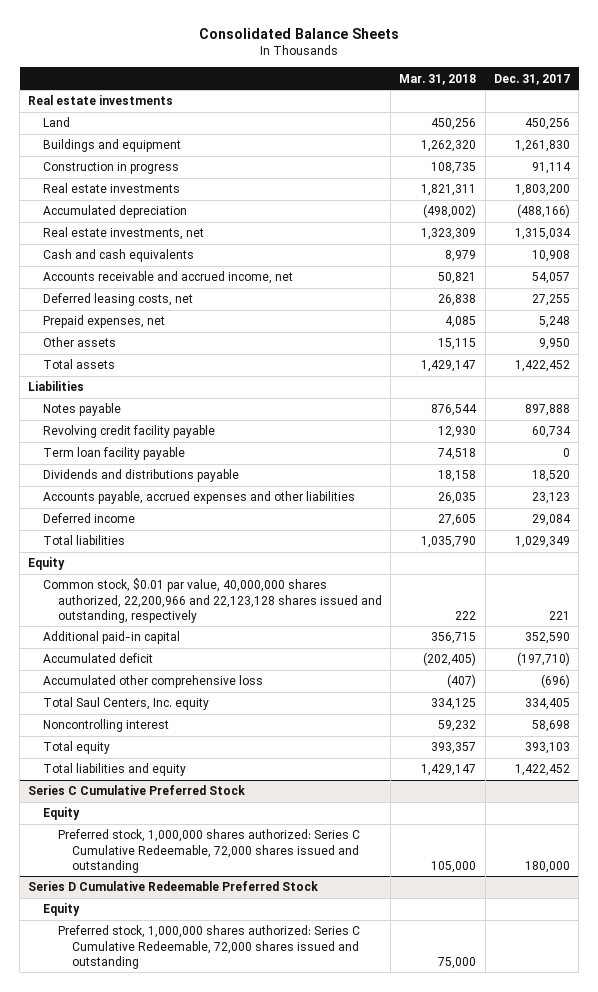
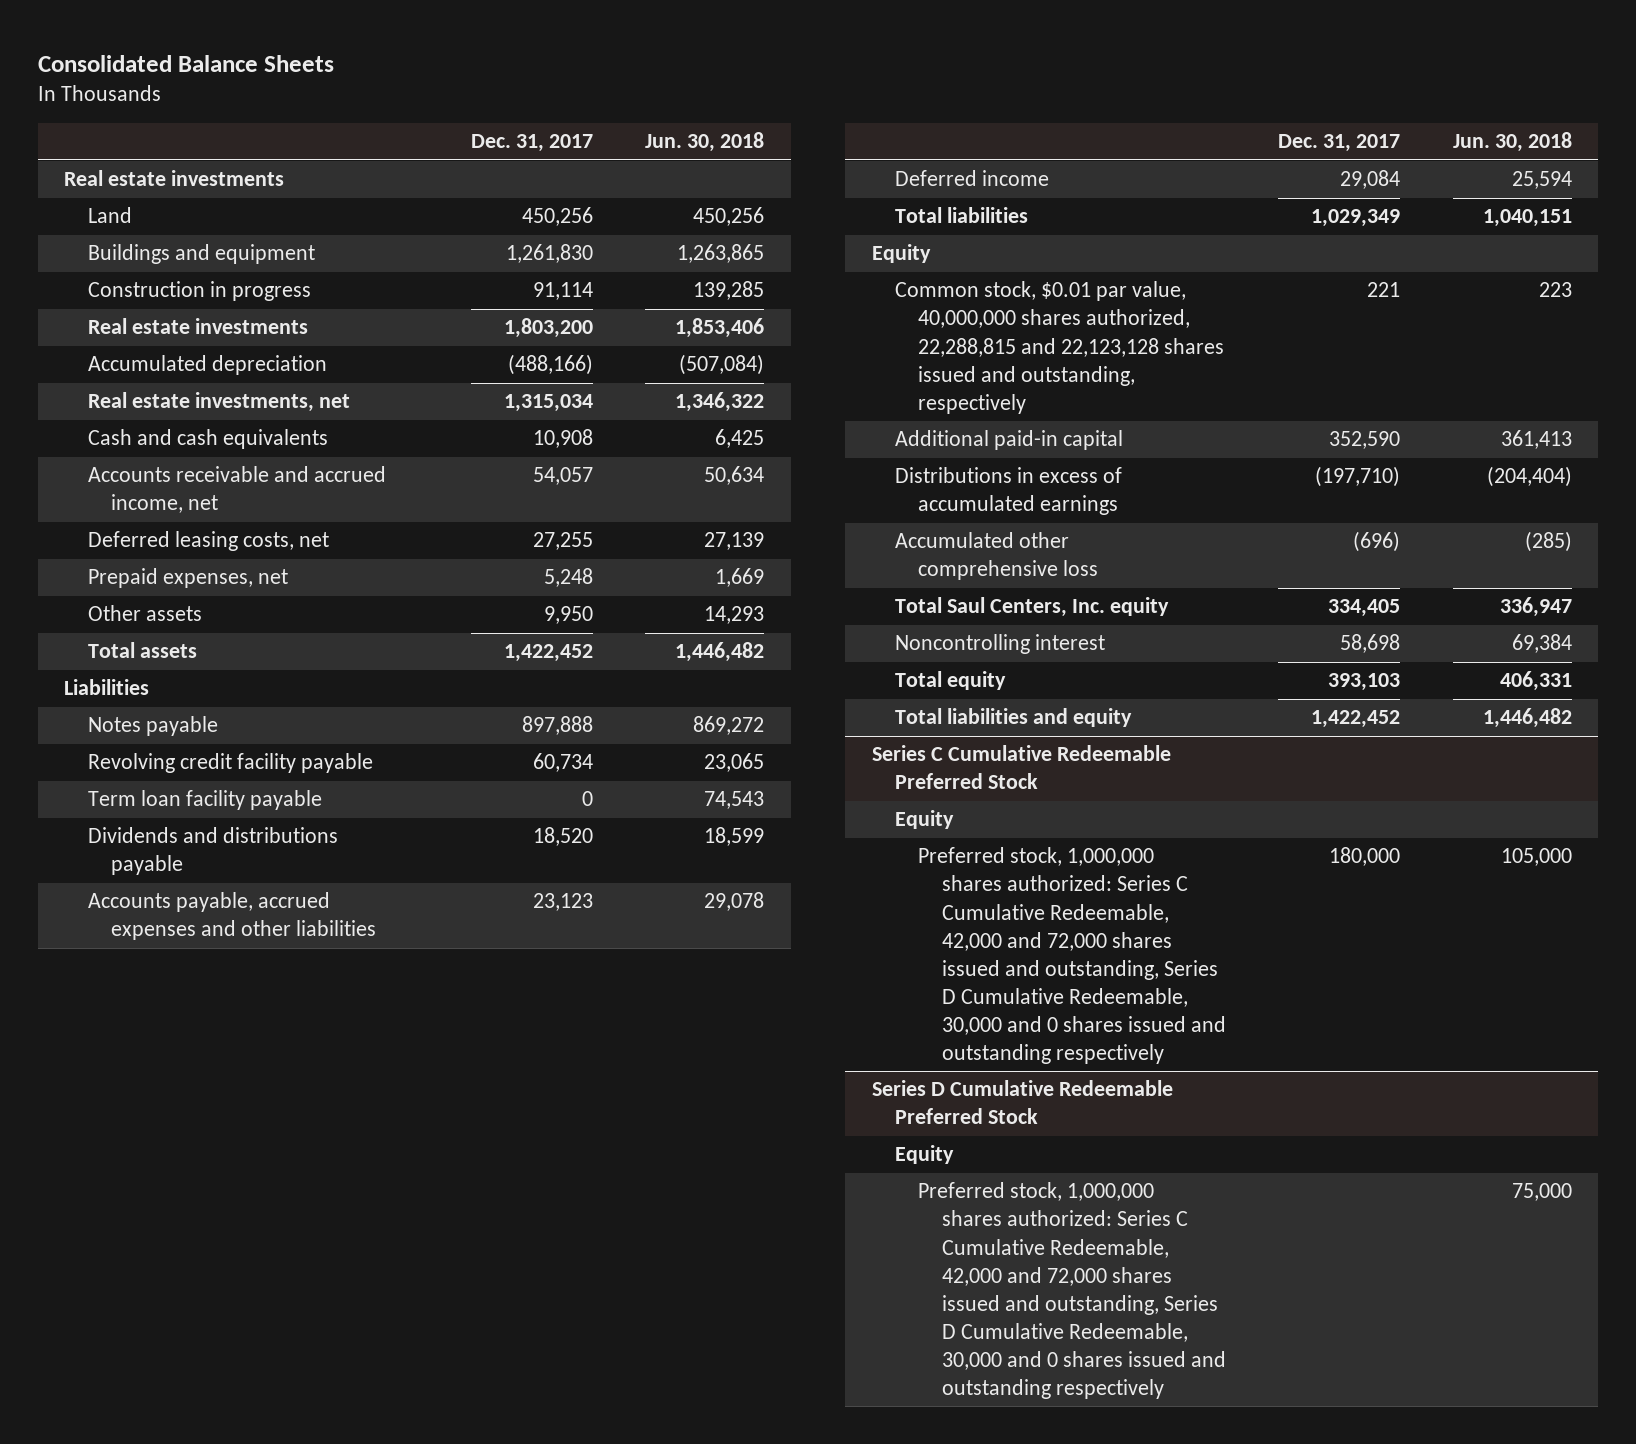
- | Mar. 31, 2018 | Dec. 31, 2017
+ | Dec. 31, 2017 | Jun. 30, 2018
- Common stock, $0.01 par value, 40,000,000 shares authorized, 22,200,966 and 22,123,128 shares issued and outstanding, respectively | 222 | 221
+ Common stock, $0.01 par value, 40,000,000 shares authorized, 22,288,815 and 22,123,128 shares issued and outstanding, respectively | 221 | 223
- Accumulated deficit | (202,405) | (197,710)
+ Distributions in excess of accumulated earnings | (197,710) | (204,404)
- Series C Cumulative Preferred Stock
+ Series C Cumulative Redeemable Preferred Stock
- Preferred stock, 1,000,000 shares authorized: Series C Cumulative Redeemable, 72,000 shares issued and outstanding | 105,000 | 180,000
+ Preferred stock, 1,000,000 shares authorized: Series C Cumulative Redeemable, 42,000 and 72,000 shares issued and outstanding, Series D Cumulative Redeemable, 30,000 and 0 shares issued and outstanding respectively | 180,000 | 105,000
@ Series D Cumulative Redeemable Preferred Stock
- Preferred stock, 1,000,000 shares authorized: Series C Cumulative Redeemable, 72,000 shares issued and outstanding | 75,000 |
+ Preferred stock, 1,000,000 shares authorized: Series C Cumulative Redeemable, 42,000 and 72,000 shares issued and outstanding, Series D Cumulative Redeemable, 30,000 and 0 shares issued and outstanding respectively | | 75,000

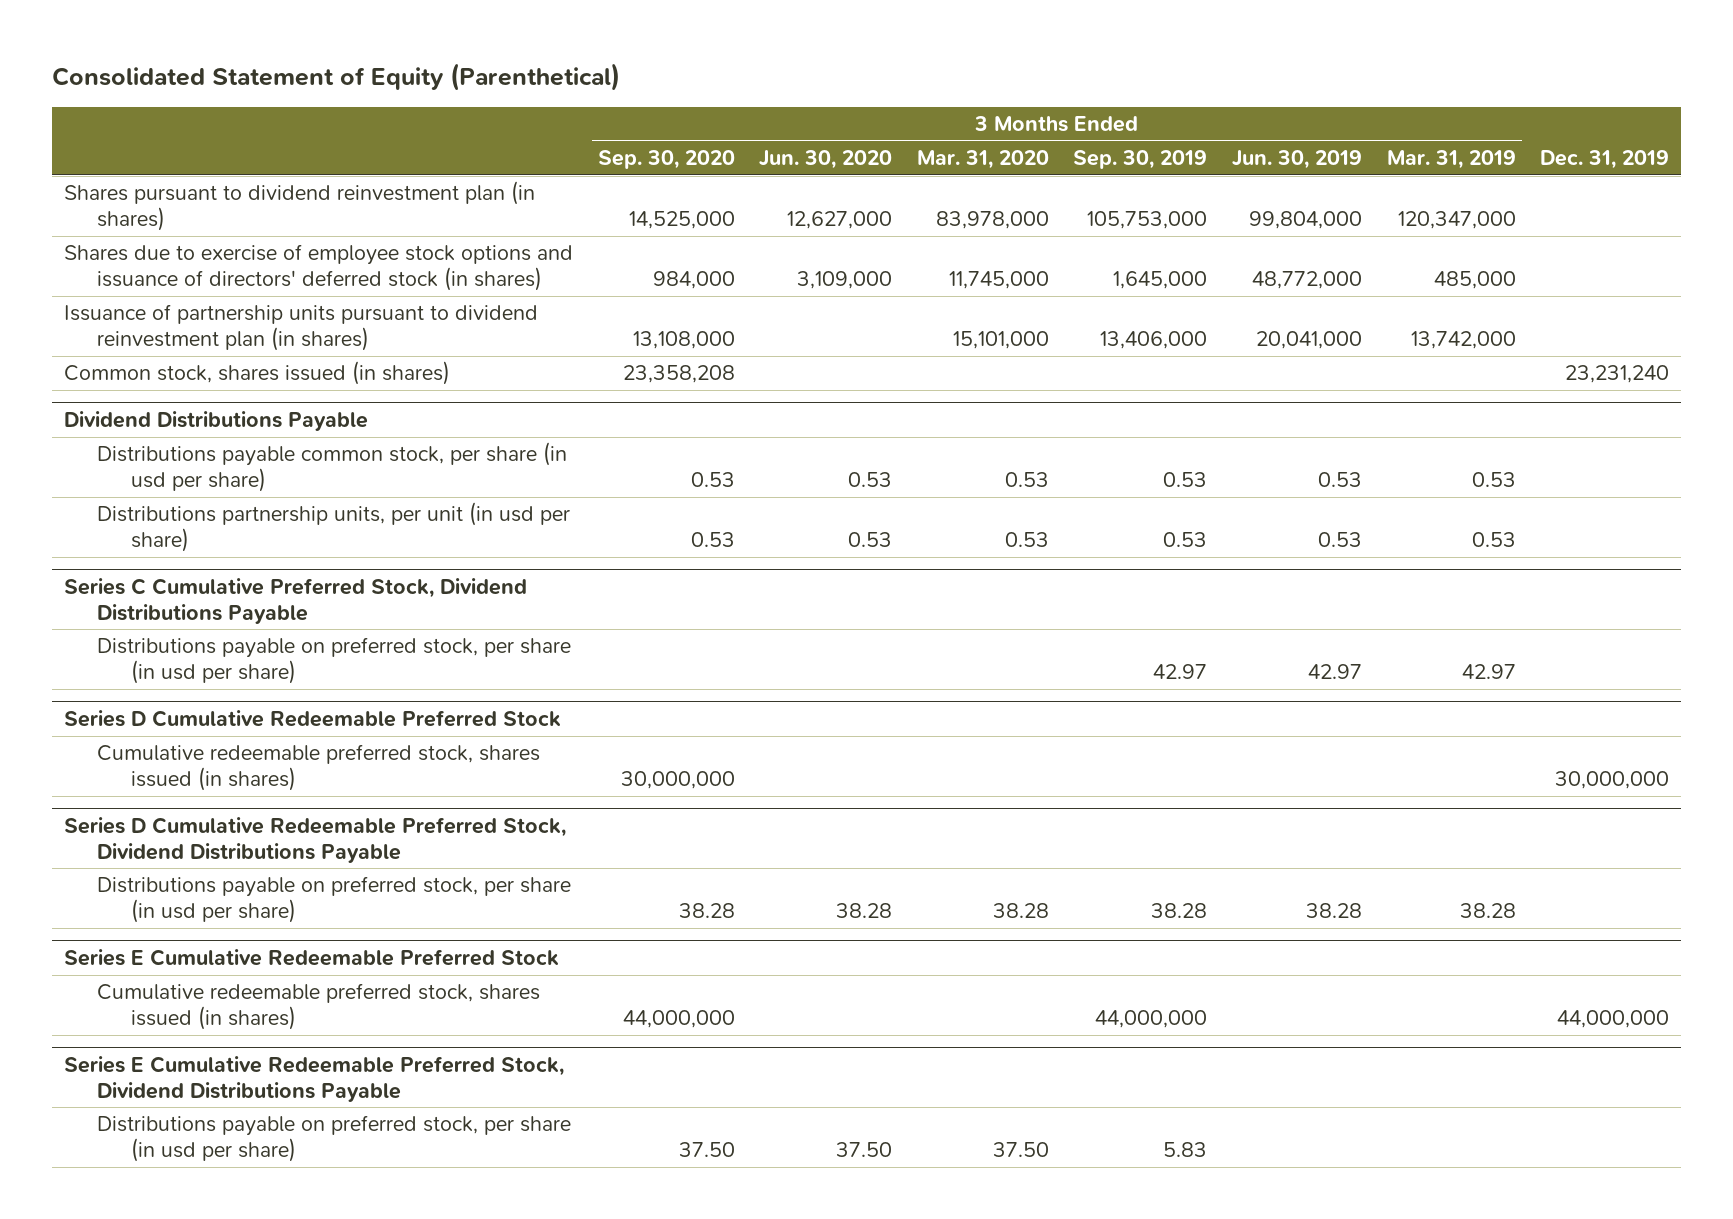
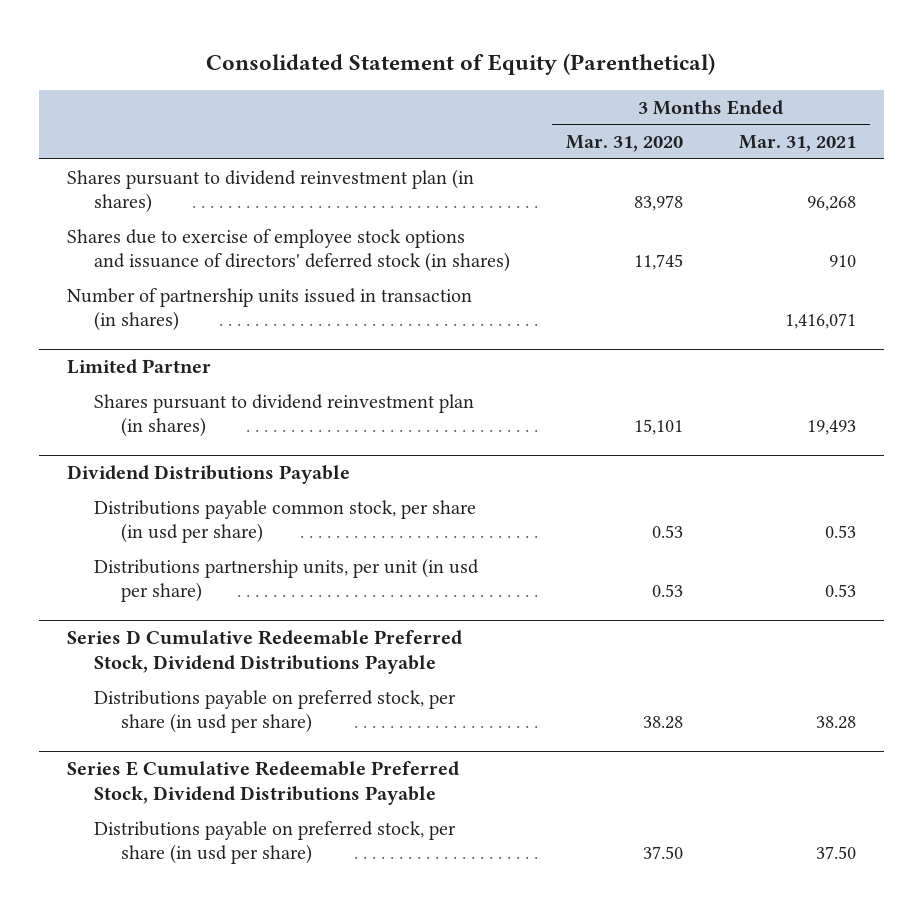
- | 3 Months Ended Sep. 30, 2020 | 3 Months Ended Jun. 30, 2020 | 3 Months Ended Mar. 31, 2020 | 3 Months Ended Sep. 30, 2019 | 3 Months Ended Jun. 30, 2019 | 3 Months Ended Mar. 31, 2019 | Dec. 31, 2019
+ | 3 Months Ended Mar. 31, 2020 | 3 Months Ended Mar. 31, 2021
- Shares pursuant to dividend reinvestment plan (in shares) | 14,525,000 | 12,627,000 | 83,978,000 | 105,753,000 | 99,804,000 | 120,347,000 |
- Shares due to exercise of employee stock options and issuance of directors' deferred stock (in shares) | 984,000 | 3,109,000 | 11,745,000 | 1,645,000 | 48,772,000 | 485,000 |
- Issuance of partnership units pursuant to dividend reinvestment plan (in shares) | 13,108,000 | | 15,101,000 | 13,406,000 | 20,041,000 | 13,742,000 |
- Common stock, shares issued (in shares) | 23,358,208 | | | | | | 23,231,240
+ Shares pursuant to dividend reinvestment plan (in shares) | 83,978 | 96,268
+ Shares due to exercise of employee stock options and issuance of directors' deferred stock (in shares) | 11,745 | 910
+ Number of partnership units issued in transaction (in shares) | | 1,416,071
+ Limited Partner
+ Shares pursuant to dividend reinvestment plan (in shares) | 15,101 | 19,493
- Series C Cumulative Preferred Stock, Dividend Distributions Payable
- Distributions payable on preferred stock, per share (in usd per share) | | | | 42.97 | 42.97 | 42.97 |
- Series D Cumulative Redeemable Preferred Stock
- Cumulative redeemable preferred stock, shares issued (in shares) | 30,000,000 | | | | | | 30,000,000
- Series E Cumulative Redeemable Preferred Stock
- Cumulative redeemable preferred stock, shares issued (in shares) | 44,000,000 | | | 44,000,000 | | | 44,000,000

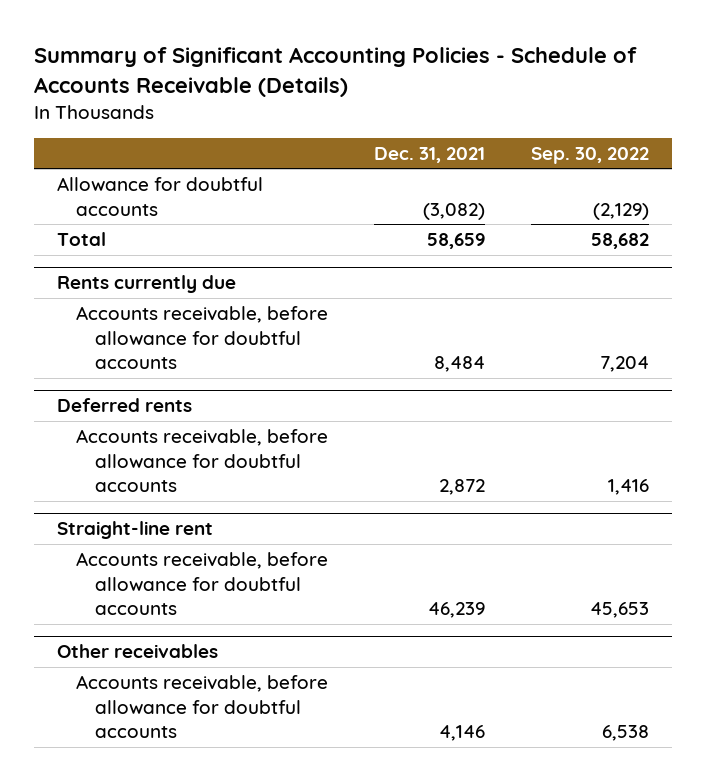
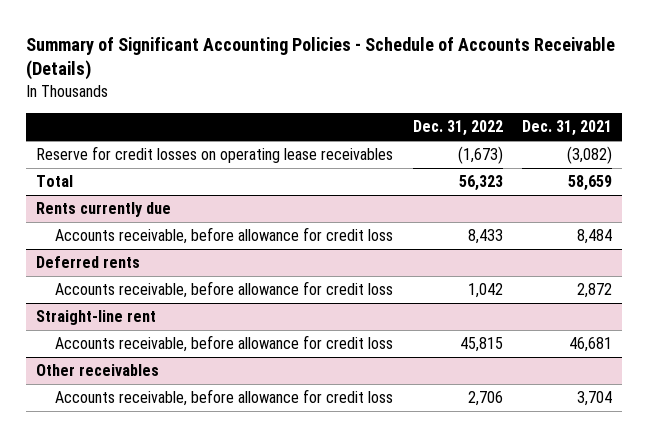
- | Dec. 31, 2021 | Sep. 30, 2022
+ | Dec. 31, 2022 | Dec. 31, 2021
- Allowance for doubtful accounts | (3,082) | (2,129)
+ Reserve for credit losses on operating lease receivables | (1,673) | (3,082)
@ Rents currently due
- Accounts receivable, before allowance for doubtful accounts | 8,484 | 7,204
+ Accounts receivable, before allowance for credit loss | 8,433 | 8,484
@ Deferred rents
- Accounts receivable, before allowance for doubtful accounts | 2,872 | 1,416
+ Accounts receivable, before allowance for credit loss | 1,042 | 2,872
@ Straight-line rent
- Accounts receivable, before allowance for doubtful accounts | 46,239 | 45,653
+ Accounts receivable, before allowance for credit loss | 45,815 | 46,681
@ Other receivables
- Accounts receivable, before allowance for doubtful accounts | 4,146 | 6,538
+ Accounts receivable, before allowance for credit loss | 2,706 | 3,704

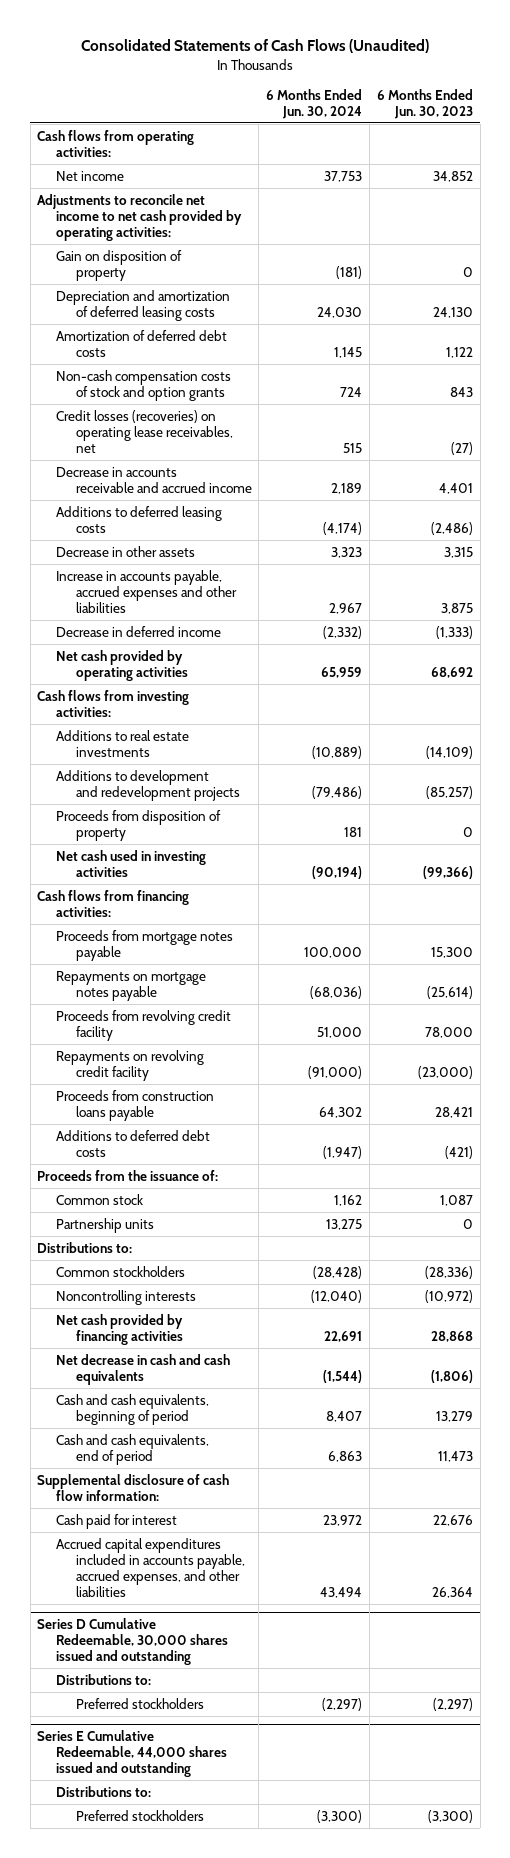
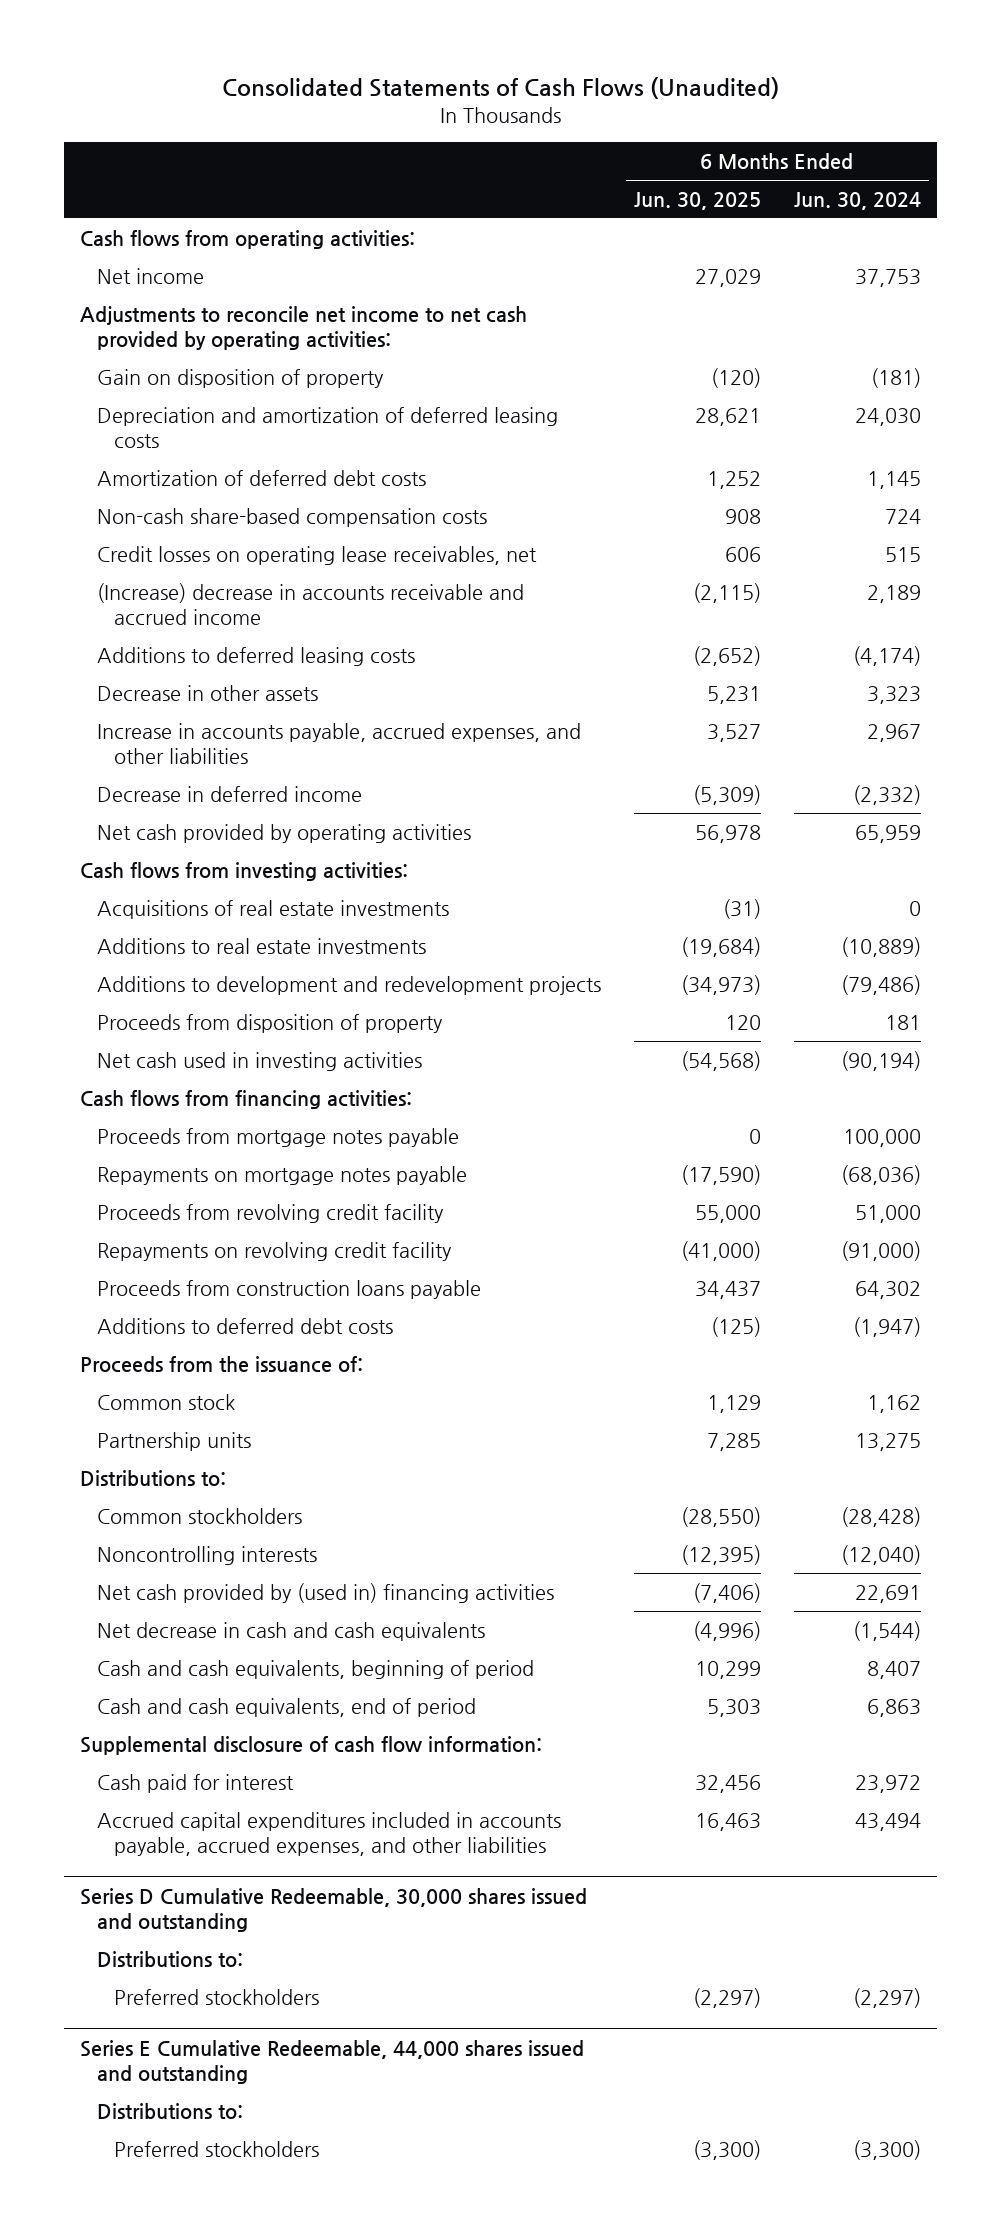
- | 6 Months Ended Jun. 30, 2024 | 6 Months Ended Jun. 30, 2023
+ | 6 Months Ended Jun. 30, 2025 | 6 Months Ended Jun. 30, 2024
- Non-cash compensation costs of stock and option grants | 724 | 843
- Credit losses (recoveries) on operating lease receivables, net | 515 | (27)
- Decrease in accounts receivable and accrued income | 2,189 | 4,401
+ Non-cash share-based compensation costs | 908 | 724
+ Credit losses on operating lease receivables, net | 606 | 515
+ (Increase) decrease in accounts receivable and accrued income | (2,115) | 2,189
- Increase in accounts payable, accrued expenses and other liabilities | 2,967 | 3,875
+ Increase in accounts payable, accrued expenses, and other liabilities | 3,527 | 2,967
+ Acquisitions of real estate investments | (31) | 0
- Net cash provided by financing activities | 22,691 | 28,868
+ Net cash provided by (used in) financing activities | (7,406) | 22,691

